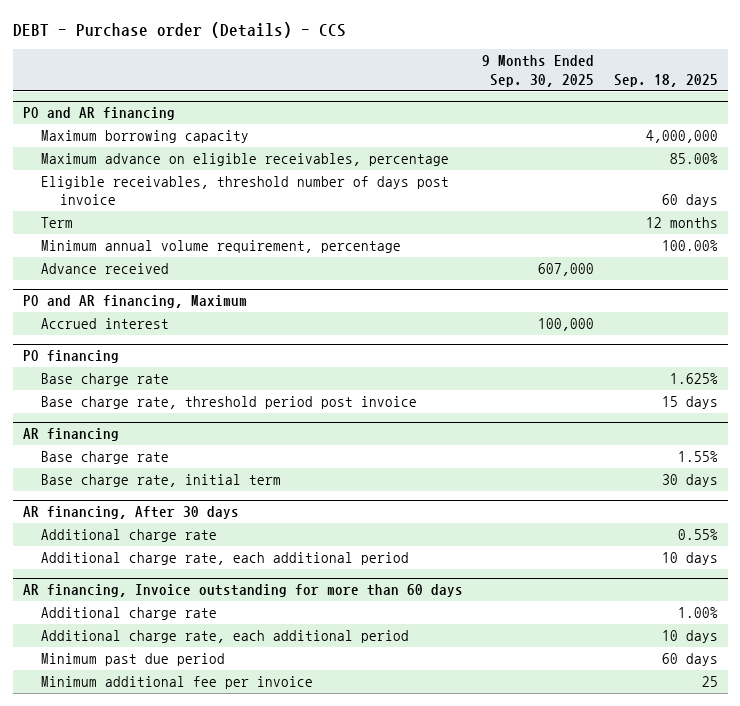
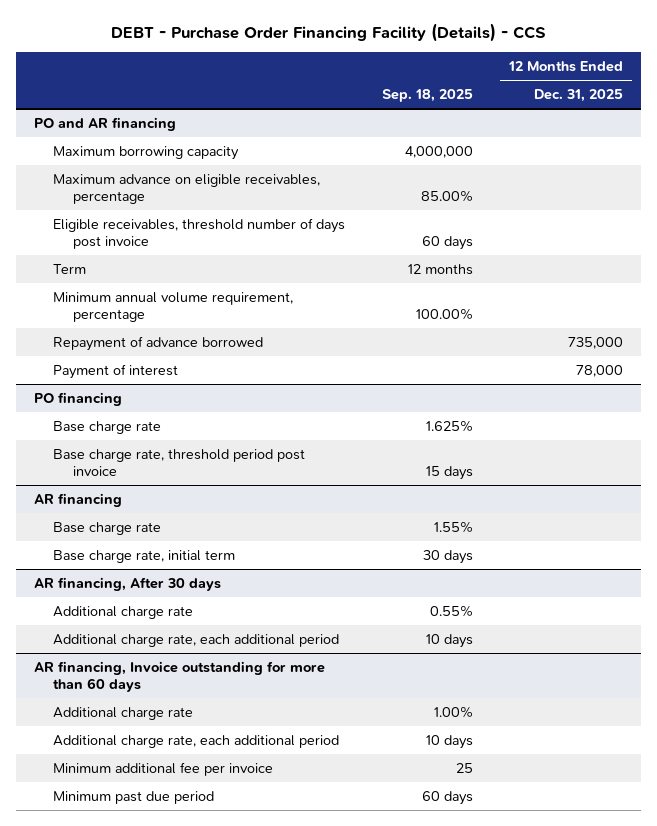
- DEBT - Purchase order (Details) - CCS
+ DEBT - Purchase Order Financing Facility (Details) - CCS
- | 9 Months Ended Sep. 30, 2025 | Sep. 18, 2025
+ | Sep. 18, 2025 | 12 Months Ended Dec. 31, 2025
@ PO and AR financing
- Advance received | 607,000 |
- PO and AR financing, Maximum
- Accrued interest | 100,000 |
@ PO and AR financing
+ Repayment of advance borrowed | | 735,000
+ Payment of interest | | 78,000
@ AR financing, Invoice outstanding for more than 60 days
moved down: Minimum past due period | 60 days |

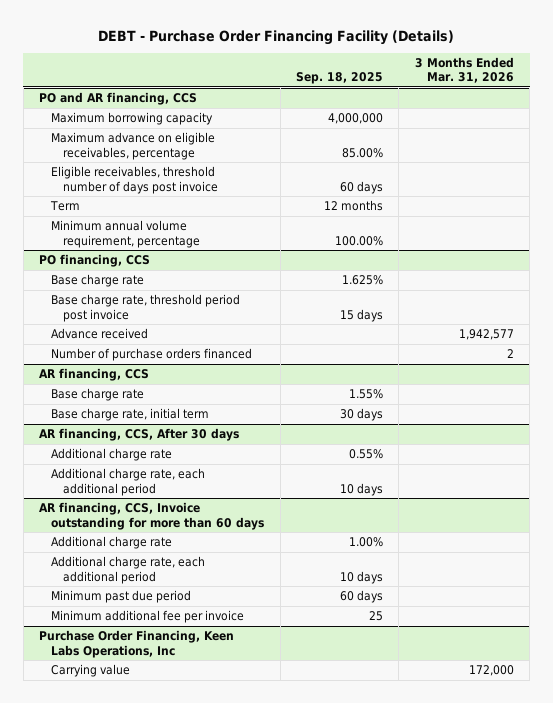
- DEBT - Purchase Order Financing Facility (Details) - CCS
+ DEBT - Purchase Order Financing Facility (Details)
- | Sep. 18, 2025 | 12 Months Ended Dec. 31, 2025
+ | Sep. 18, 2025 | 3 Months Ended Mar. 31, 2026
- PO and AR financing
+ PO and AR financing, CCS
- Repayment of advance borrowed | | 735,000
- Payment of interest | | 78,000
- PO financing
+ PO financing, CCS
- AR financing
+ Advance received | | 1,942,577
+ Number of purchase orders financed | | 2
+ AR financing, CCS
- AR financing, After 30 days
+ AR financing, CCS, After 30 days
- AR financing, Invoice outstanding for more than 60 days
+ AR financing, CCS, Invoice outstanding for more than 60 days
- Minimum additional fee per invoice | 25 |
+ Minimum additional fee per invoice | 25 |
+ Purchase Order Financing, Keen Labs Operations, Inc
+ Carrying value | | 172,000

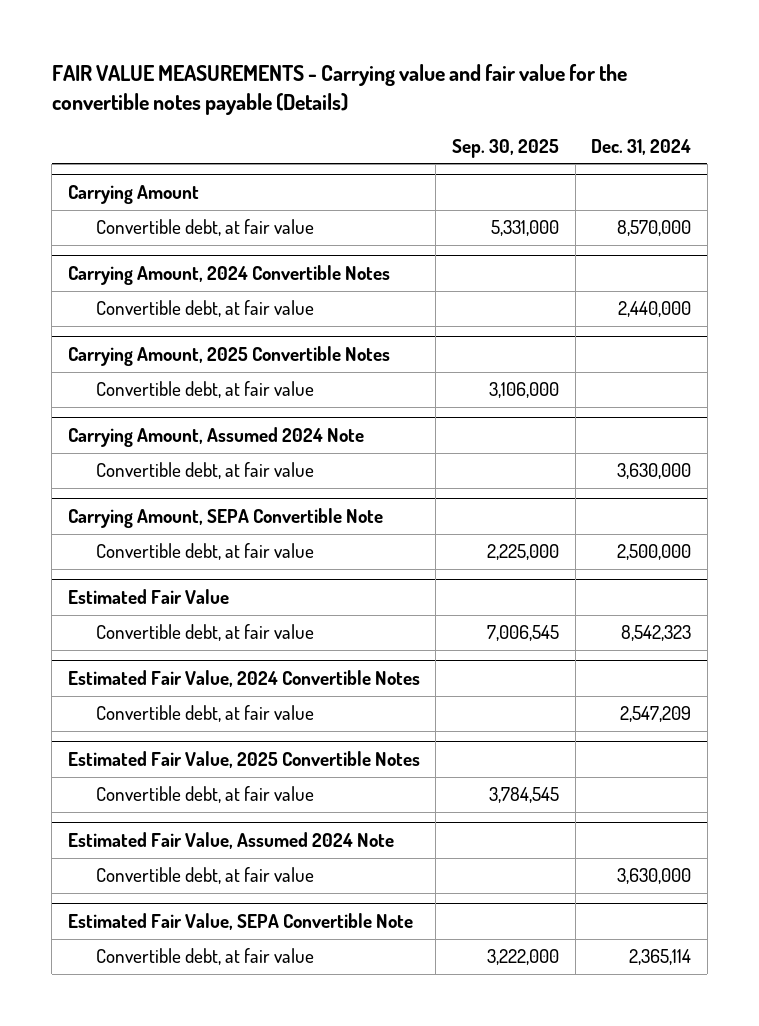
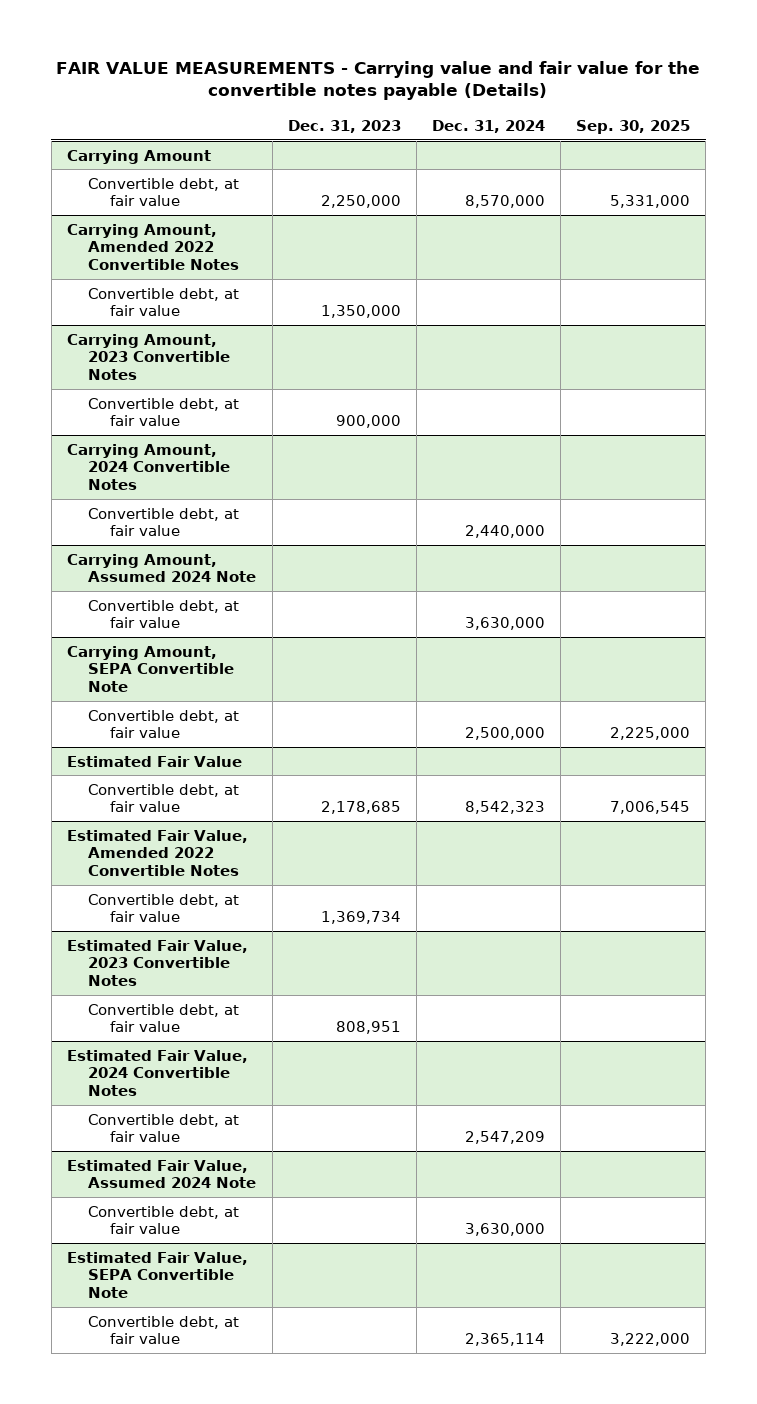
- | Sep. 30, 2025 | Dec. 31, 2024
+ | Dec. 31, 2023 | Dec. 31, 2024 | Sep. 30, 2025
+ Carrying Amount, Amended 2022 Convertible Notes
+ Convertible debt, at fair value | 1,350,000 | |
+ Carrying Amount, 2023 Convertible Notes
+ Convertible debt, at fair value | 900,000 | |
- Carrying Amount, 2025 Convertible Notes
- Convertible debt, at fair value | 3,106,000 |
+ Estimated Fair Value, Amended 2022 Convertible Notes
+ Convertible debt, at fair value | 1,369,734 | |
+ Estimated Fair Value, 2023 Convertible Notes
+ Convertible debt, at fair value | 808,951 | |
- Estimated Fair Value, 2025 Convertible Notes
- Convertible debt, at fair value | 3,784,545 |

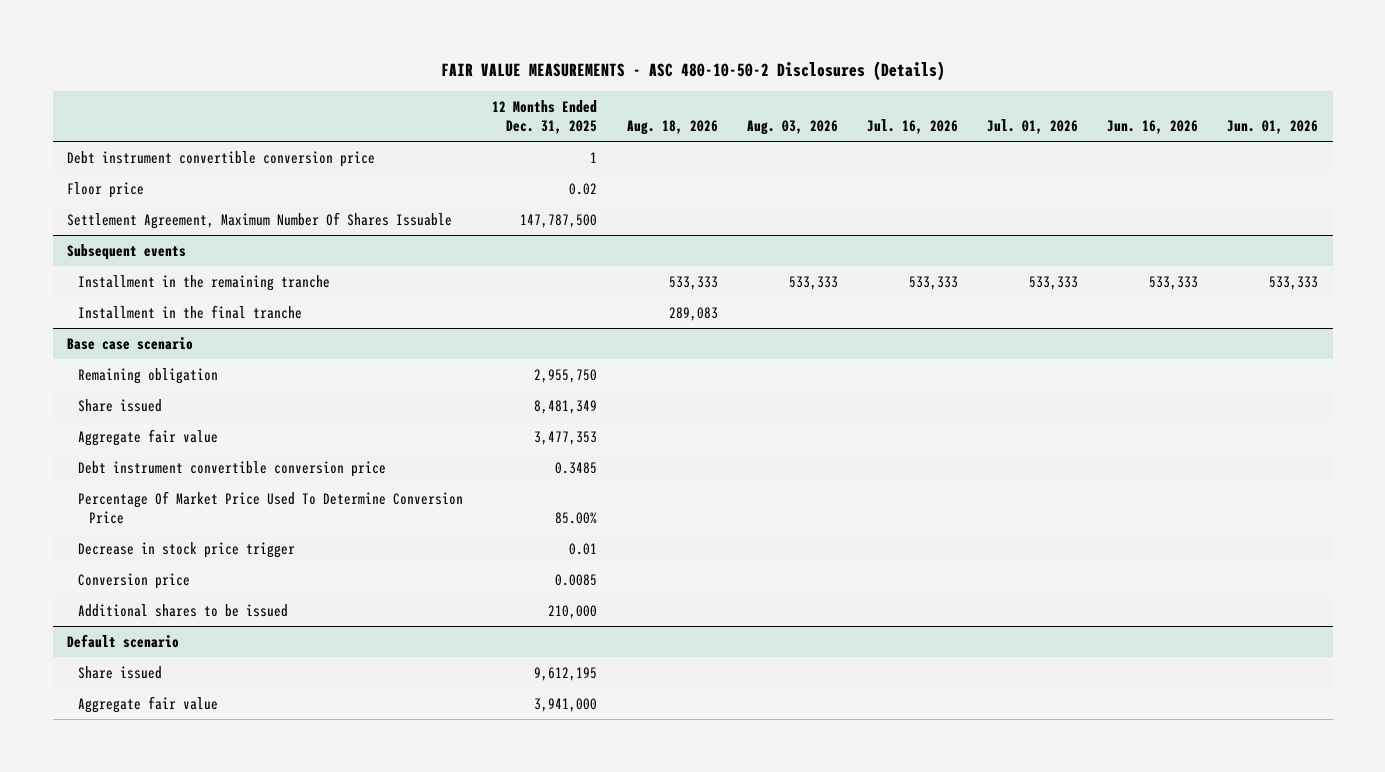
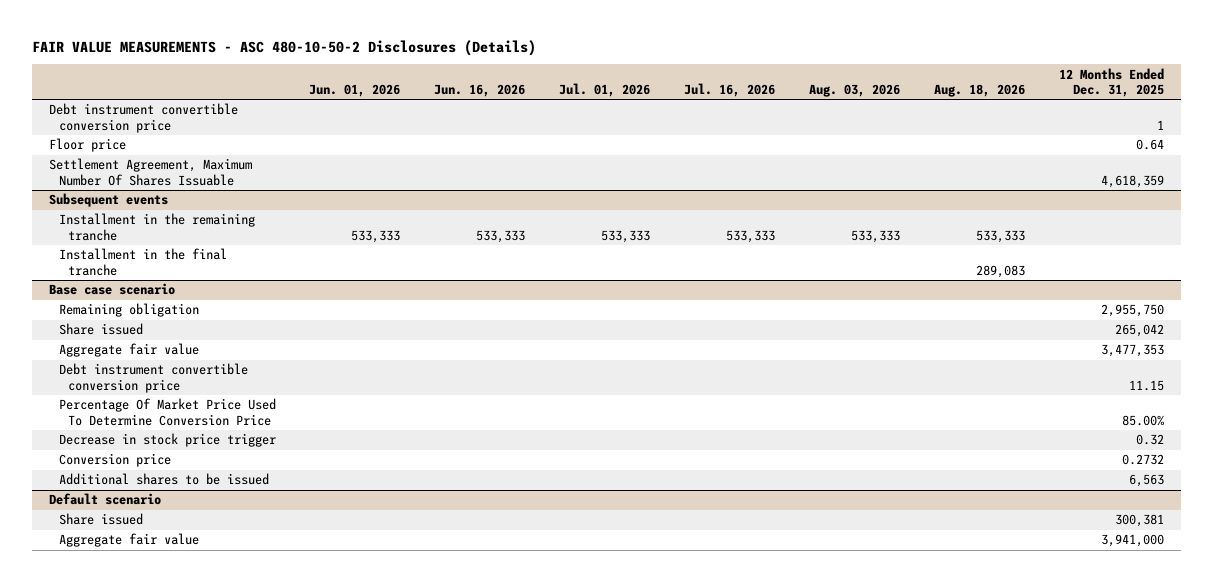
- | 12 Months Ended Dec. 31, 2025 | Aug. 18, 2026 | Aug. 03, 2026 | Jul. 16, 2026 | Jul. 01, 2026 | Jun. 16, 2026 | Jun. 01, 2026
+ | Jun. 01, 2026 | Jun. 16, 2026 | Jul. 01, 2026 | Jul. 16, 2026 | Aug. 03, 2026 | Aug. 18, 2026 | 12 Months Ended Dec. 31, 2025
- Floor price | 0.02 | | | | | |
- Settlement Agreement, Maximum Number Of Shares Issuable | 147,787,500 | | | | | |
+ Floor price | | | | | | | 0.64
+ Settlement Agreement, Maximum Number Of Shares Issuable | | | | | | | 4,618,359
@ Base case scenario
- Share issued | 8,481,349 | | | | | |
+ Share issued | | | | | | | 265,042
- Debt instrument convertible conversion price | 0.3485 | | | | | |
+ Debt instrument convertible conversion price | | | | | | | 11.15
- Decrease in stock price trigger | 0.01 | | | | | |
- Conversion price | 0.0085 | | | | | |
- Additional shares to be issued | 210,000 | | | | | |
+ Decrease in stock price trigger | | | | | | | 0.32
+ Conversion price | | | | | | | 0.2732
+ Additional shares to be issued | | | | | | | 6,563
@ Default scenario
- Share issued | 9,612,195 | | | | | |
+ Share issued | | | | | | | 300,381

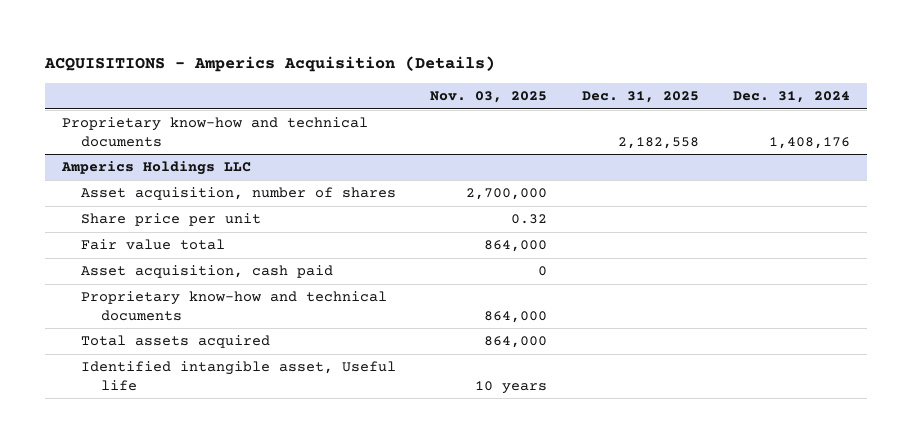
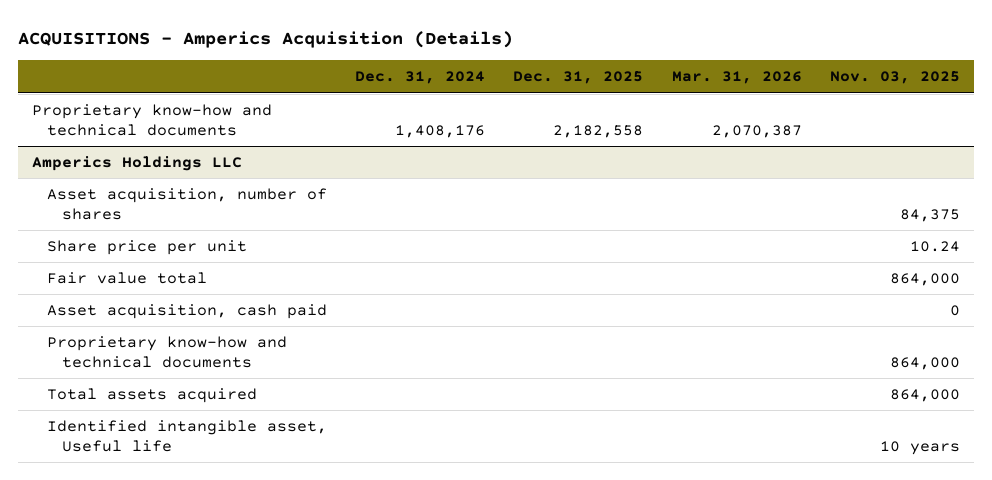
- | Nov. 03, 2025 | Dec. 31, 2025 | Dec. 31, 2024
+ | Dec. 31, 2024 | Dec. 31, 2025 | Mar. 31, 2026 | Nov. 03, 2025
@ Amperics Holdings LLC
- Asset acquisition, number of shares | 2,700,000 | |
- Share price per unit | 0.32 | |
+ Asset acquisition, number of shares | | | | 84,375
+ Share price per unit | | | | 10.24

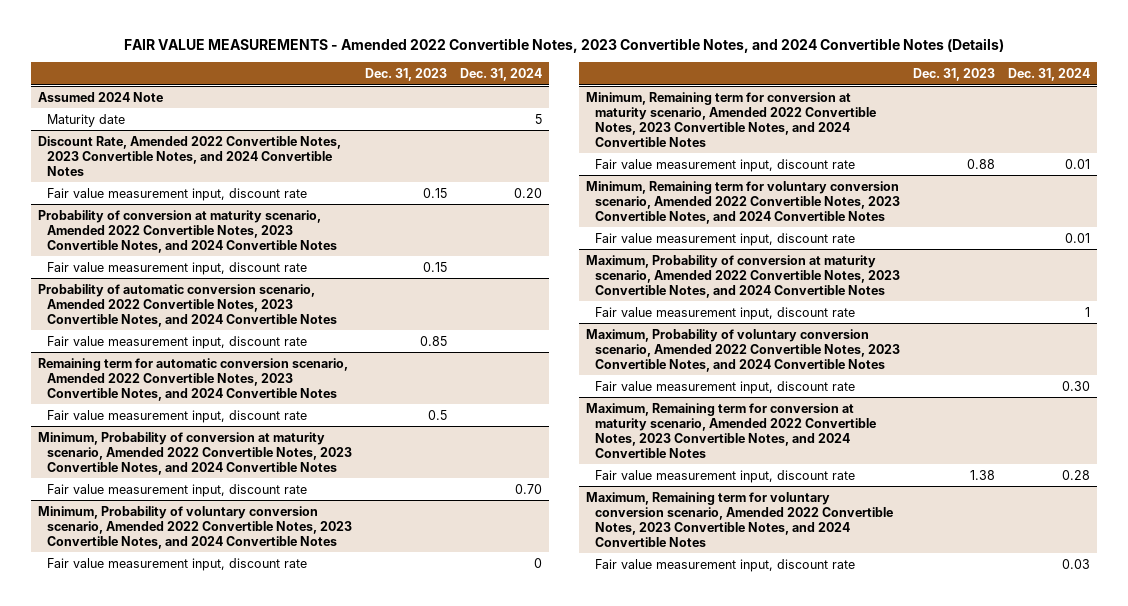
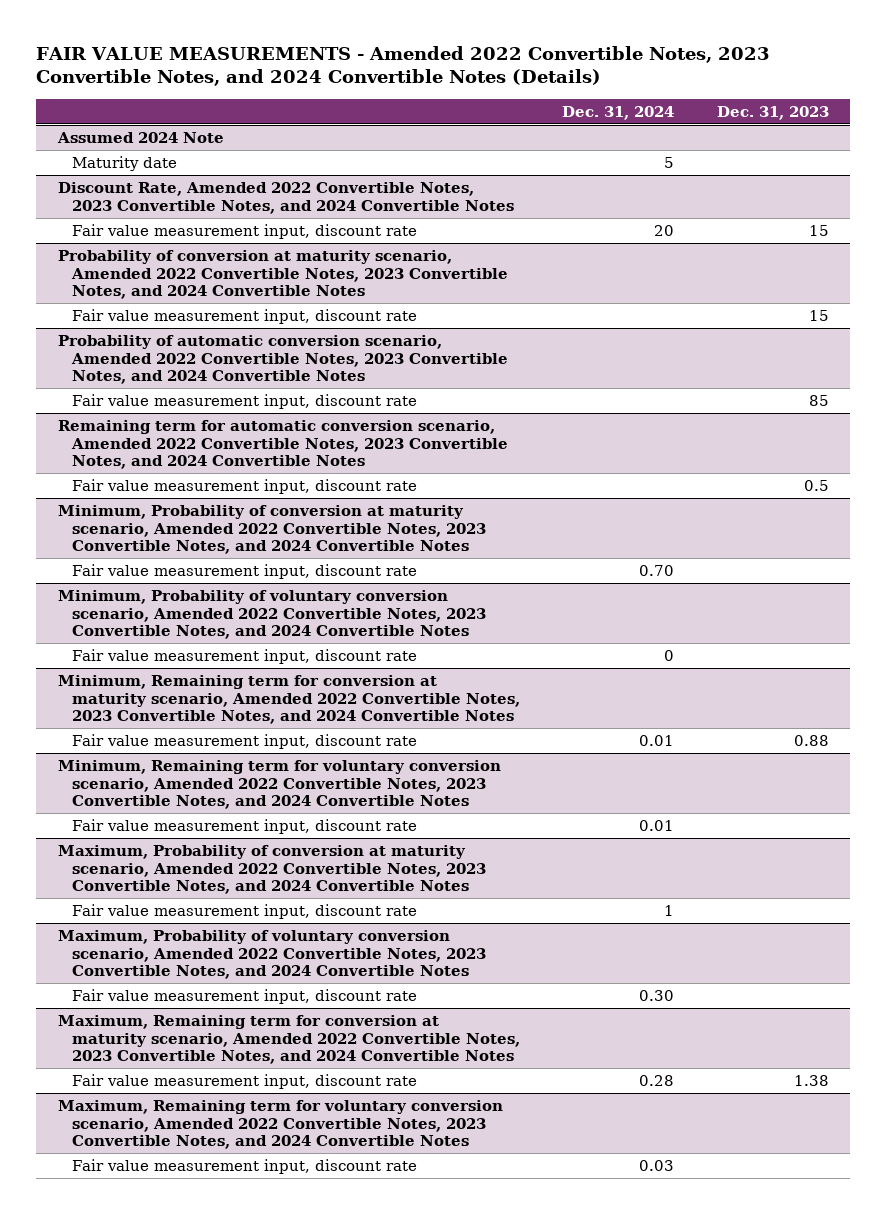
- | Dec. 31, 2023 | Dec. 31, 2024
+ | Dec. 31, 2024 | Dec. 31, 2023
@ Discount Rate, Amended 2022 Convertible Notes, 2023 Convertible Notes, and 2024 Convertible Notes
- Fair value measurement input, discount rate | 0.15 | 0.20
+ Fair value measurement input, discount rate | 20 | 15
@ Probability of conversion at maturity scenario, Amended 2022 Convertible Notes, 2023 Convertible Notes, and 2024 Convertible Notes
- Fair value measurement input, discount rate | 0.15 |
+ Fair value measurement input, discount rate | | 15
@ Probability of automatic conversion scenario, Amended 2022 Convertible Notes, 2023 Convertible Notes, and 2024 Convertible Notes
- Fair value measurement input, discount rate | 0.85 |
+ Fair value measurement input, discount rate | | 85

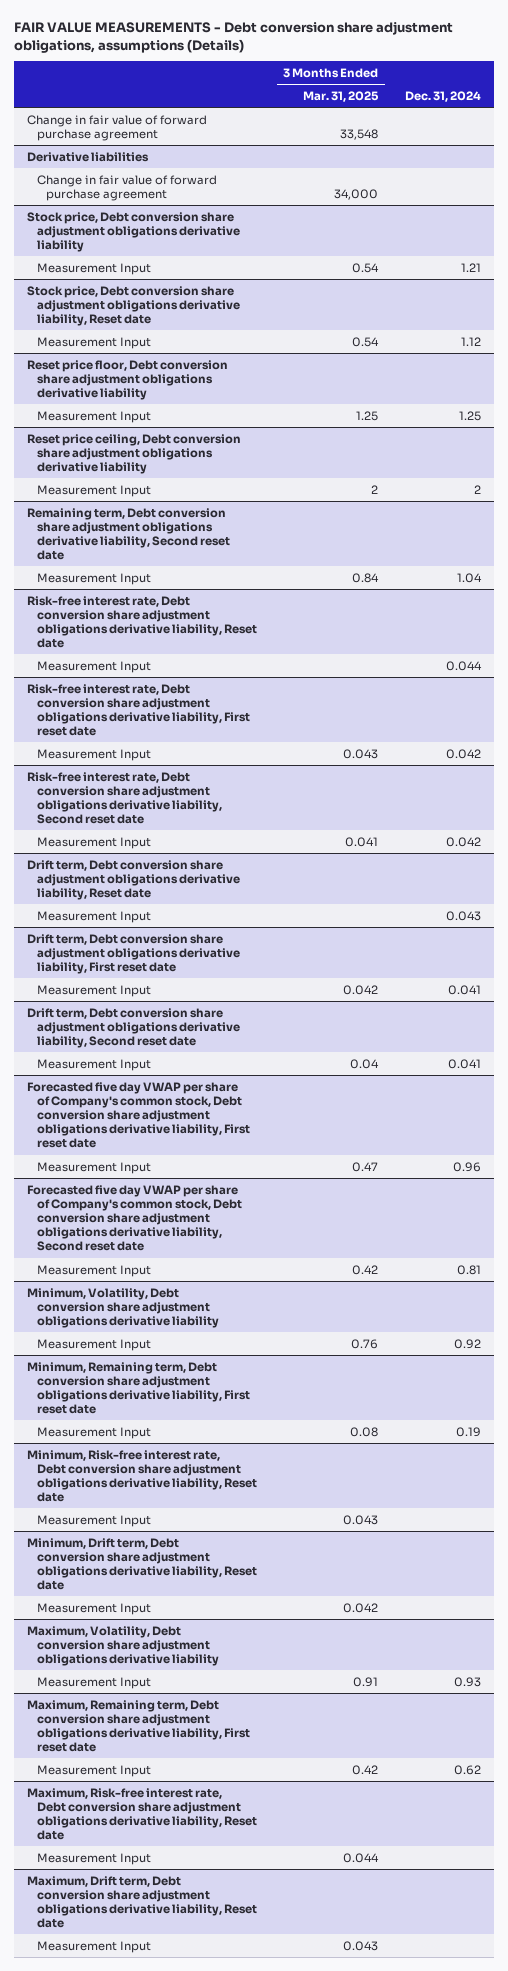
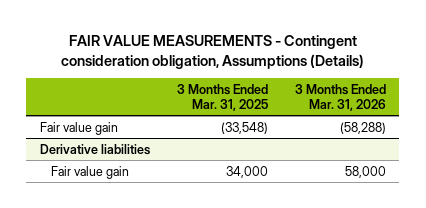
- FAIR VALUE MEASUREMENTS - Debt conversion share adjustment obligations, assumptions (Details)
+ FAIR VALUE MEASUREMENTS - Contingent consideration obligation, Assumptions (Details)
- | 3 Months Ended Mar. 31, 2025 | Dec. 31, 2024
+ | 3 Months Ended Mar. 31, 2025 | 3 Months Ended Mar. 31, 2026
- Change in fair value of forward purchase agreement | 33,548 |
+ Fair value gain | (33,548) | (58,288)
@ Derivative liabilities
- Change in fair value of forward purchase agreement | 34,000 |
- Stock price, Debt conversion share adjustment obligations derivative liability
- Measurement Input | 0.54 | 1.21
- Stock price, Debt conversion share adjustment obligations derivative liability, Reset date
- Measurement Input | 0.54 | 1.12
- Reset price floor, Debt conversion share adjustment obligations derivative liability
- Measurement Input | 1.25 | 1.25
- Reset price ceiling, Debt conversion share adjustment obligations derivative liability
- Measurement Input | 2 | 2
- Remaining term, Debt conversion share adjustment obligations derivative liability, Second reset date
- Measurement Input | 0.84 | 1.04
- Risk-free interest rate, Debt conversion share adjustment obligations derivative liability, Reset date
- Measurement Input | | 0.044
- Risk-free interest rate, Debt conversion share adjustment obligations derivative liability, First reset date
- Measurement Input | 0.043 | 0.042
- Risk-free interest rate, Debt conversion share adjustment obligations derivative liability, Second reset date
- Measurement Input | 0.041 | 0.042
- Drift term, Debt conversion share adjustment obligations derivative liability, Reset date
- Measurement Input | | 0.043
- Drift term, Debt conversion share adjustment obligations derivative liability, First reset date
- Measurement Input | 0.042 | 0.041
- Drift term, Debt conversion share adjustment obligations derivative liability, Second reset date
- Measurement Input | 0.04 | 0.041
- Forecasted five day VWAP per share of Company's common stock, Debt conversion share adjustment obligations derivative liability, First reset date
- Measurement Input | 0.47 | 0.96
- Forecasted five day VWAP per share of Company's common stock, Debt conversion share adjustment obligations derivative liability, Second reset date
- Measurement Input | 0.42 | 0.81
- Minimum, Volatility, Debt conversion share adjustment obligations derivative liability
- Measurement Input | 0.76 | 0.92
- Minimum, Remaining term, Debt conversion share adjustment obligations derivative liability, First reset date
- Measurement Input | 0.08 | 0.19
- Minimum, Risk-free interest rate, Debt conversion share adjustment obligations derivative liability, Reset date
- Measurement Input | 0.043 |
- Minimum, Drift term, Debt conversion share adjustment obligations derivative liability, Reset date
- Measurement Input | 0.042 |
- Maximum, Volatility, Debt conversion share adjustment obligations derivative liability
- Measurement Input | 0.91 | 0.93
- Maximum, Remaining term, Debt conversion share adjustment obligations derivative liability, First reset date
- Measurement Input | 0.42 | 0.62
- Maximum, Risk-free interest rate, Debt conversion share adjustment obligations derivative liability, Reset date
- Measurement Input | 0.044 |
- Maximum, Drift term, Debt conversion share adjustment obligations derivative liability, Reset date
- Measurement Input | 0.043 |
@ Derivative liabilities
+ Fair value gain | 34,000 | 58,000

